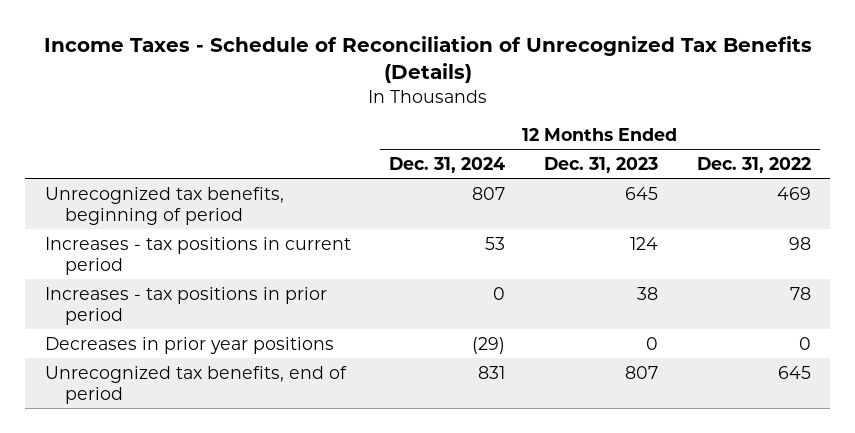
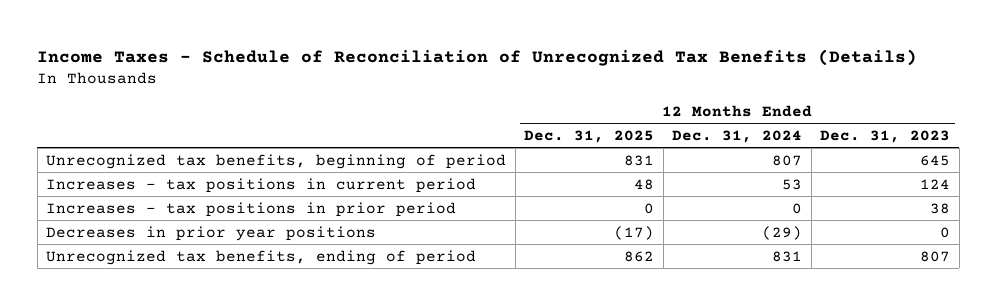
- | 12 Months Ended Dec. 31, 2024 | 12 Months Ended Dec. 31, 2023 | 12 Months Ended Dec. 31, 2022
+ | 12 Months Ended Dec. 31, 2025 | 12 Months Ended Dec. 31, 2024 | 12 Months Ended Dec. 31, 2023
- Unrecognized tax benefits, end of period | 831 | 807 | 645
+ Unrecognized tax benefits, ending of period | 862 | 831 | 807

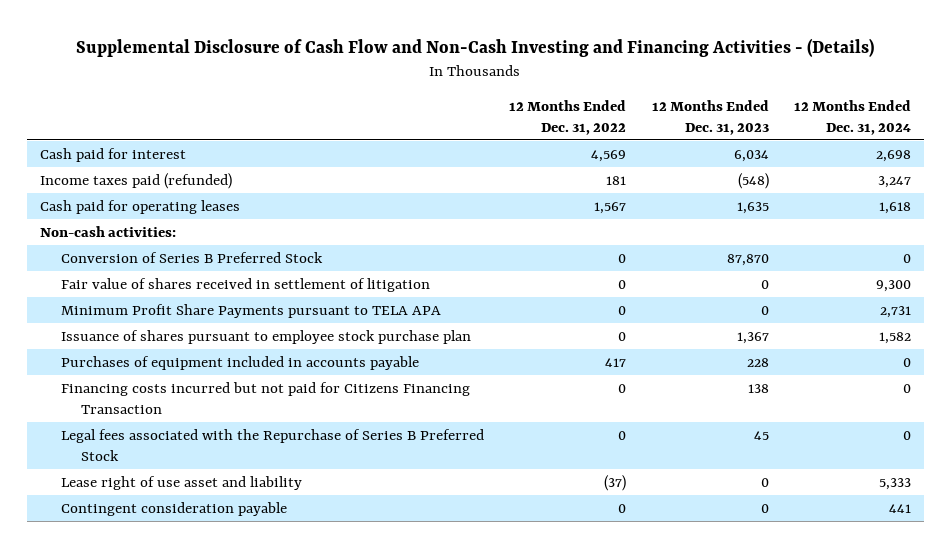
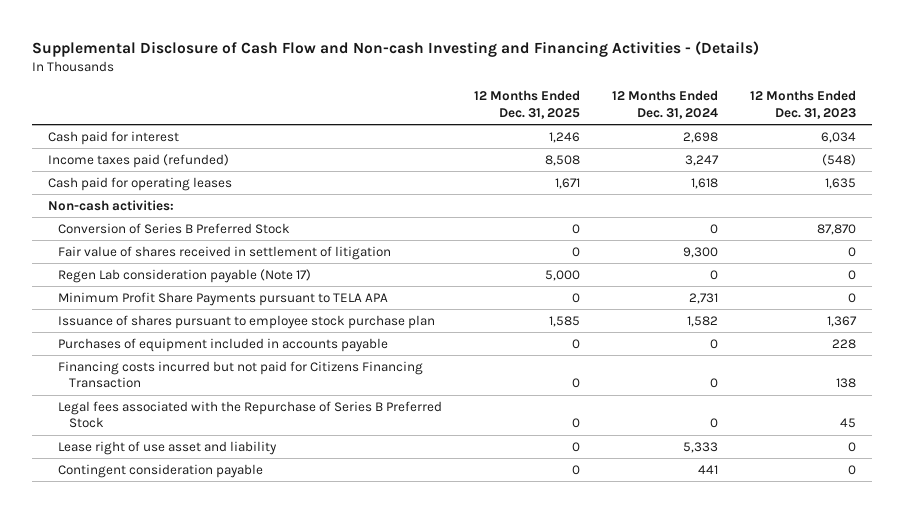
- Supplemental Disclosure of Cash Flow and Non-Cash Investing and Financing Activities - (Details)
+ Supplemental Disclosure of Cash Flow and Non-cash Investing and Financing Activities - (Details)
- | 12 Months Ended Dec. 31, 2022 | 12 Months Ended Dec. 31, 2023 | 12 Months Ended Dec. 31, 2024
+ | 12 Months Ended Dec. 31, 2025 | 12 Months Ended Dec. 31, 2024 | 12 Months Ended Dec. 31, 2023
+ Regen Lab consideration payable (Note 17) | 5,000 | 0 | 0

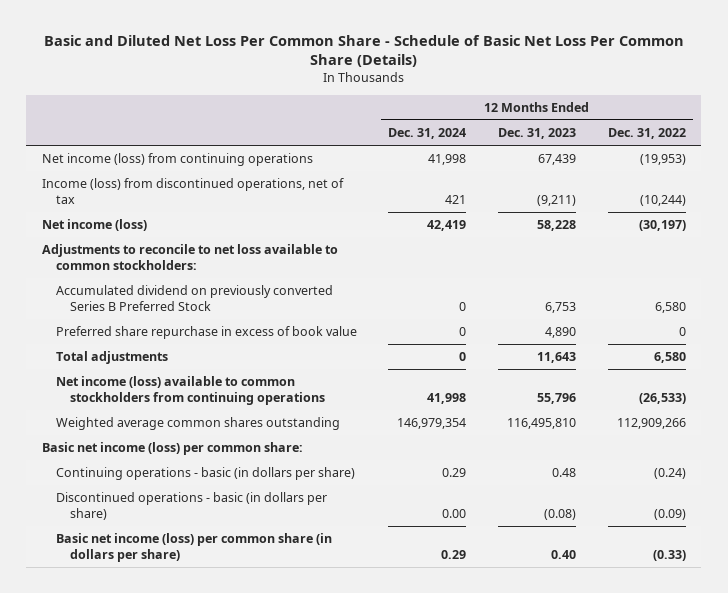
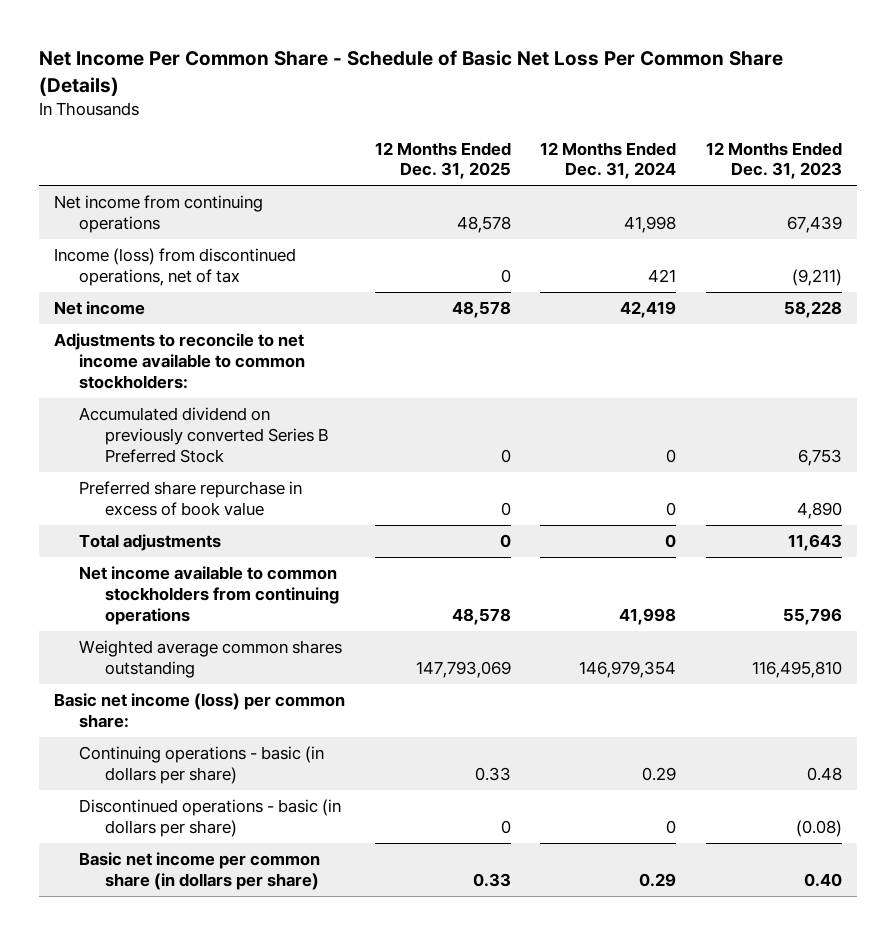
- Basic and Diluted Net Loss Per Common Share - Schedule of Basic Net Loss Per Common Share (Details)
+ Net Income Per Common Share - Schedule of Basic Net Loss Per Common Share (Details)
- | 12 Months Ended Dec. 31, 2024 | 12 Months Ended Dec. 31, 2023 | 12 Months Ended Dec. 31, 2022
+ | 12 Months Ended Dec. 31, 2025 | 12 Months Ended Dec. 31, 2024 | 12 Months Ended Dec. 31, 2023
- Net income (loss) from continuing operations | 41,998 | 67,439 | (19,953)
+ Net income from continuing operations | 48,578 | 41,998 | 67,439
- Net income (loss) | 42,419 | 58,228 | (30,197)
- Adjustments to reconcile to net loss available to common stockholders:
+ Net income | 48,578 | 42,419 | 58,228
+ Adjustments to reconcile to net income available to common stockholders:
- Net income (loss) available to common stockholders from continuing operations | 41,998 | 55,796 | (26,533)
+ Net income available to common stockholders from continuing operations | 48,578 | 41,998 | 55,796
- Discontinued operations - basic (in dollars per share) | 0.00 | (0.08) | (0.09)
- Basic net income (loss) per common share (in dollars per share) | 0.29 | 0.40 | (0.33)
+ Discontinued operations - basic (in dollars per share) | 0 | 0 | (0.08)
+ Basic net income per common share (in dollars per share) | 0.33 | 0.29 | 0.40

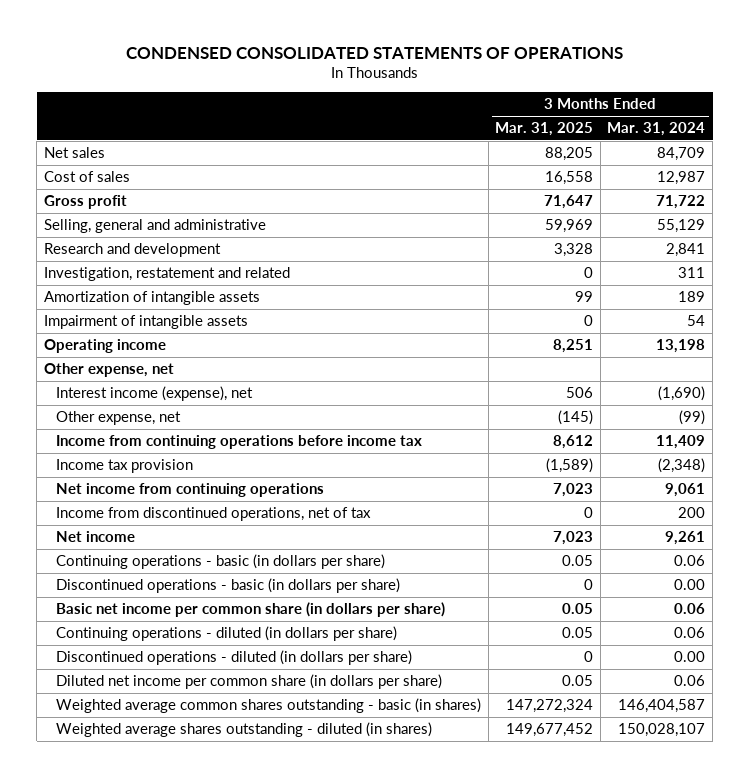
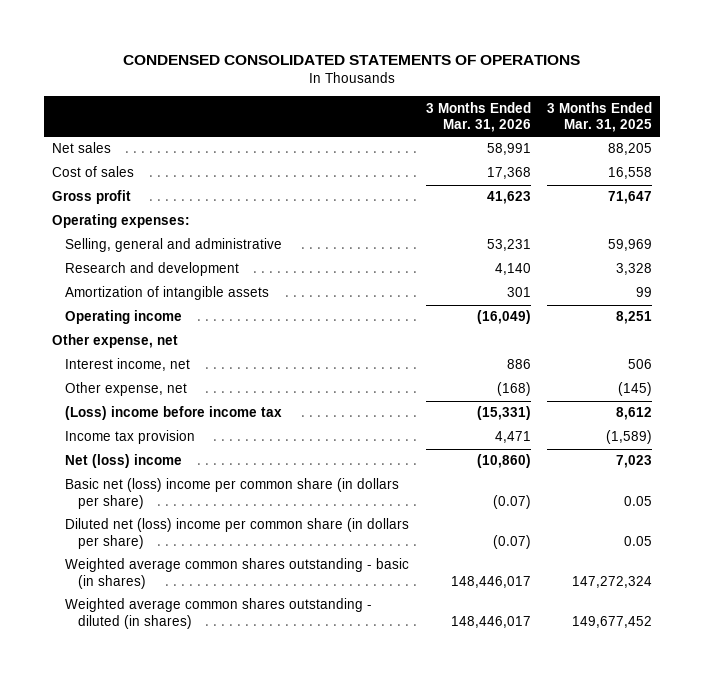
- | 3 Months Ended Mar. 31, 2025 | 3 Months Ended Mar. 31, 2024
+ | 3 Months Ended Mar. 31, 2026 | 3 Months Ended Mar. 31, 2025
+ Operating expenses:
- Investigation, restatement and related | 0 | 311
- Impairment of intangible assets | 0 | 54
- Interest income (expense), net | 506 | (1,690)
+ Interest income, net | 886 | 506
- Income from continuing operations before income tax | 8,612 | 11,409
+ (Loss) income before income tax | (15,331) | 8,612
- Net income from continuing operations | 7,023 | 9,061
- Income from discontinued operations, net of tax | 0 | 200
- Net income | 7,023 | 9,261
- Continuing operations - basic (in dollars per share) | 0.05 | 0.06
- Discontinued operations - basic (in dollars per share) | 0 | 0.00
- Basic net income per common share (in dollars per share) | 0.05 | 0.06
- Continuing operations - diluted (in dollars per share) | 0.05 | 0.06
- Discontinued operations - diluted (in dollars per share) | 0 | 0.00
- Diluted net income per common share (in dollars per share) | 0.05 | 0.06
+ Net (loss) income | (10,860) | 7,023
+ Basic net (loss) income per common share (in dollars per share) | (0.07) | 0.05
+ Diluted net (loss) income per common share (in dollars per share) | (0.07) | 0.05
- Weighted average shares outstanding - diluted (in shares) | 149,677,452 | 150,028,107
+ Weighted average common shares outstanding - diluted (in shares) | 148,446,017 | 149,677,452

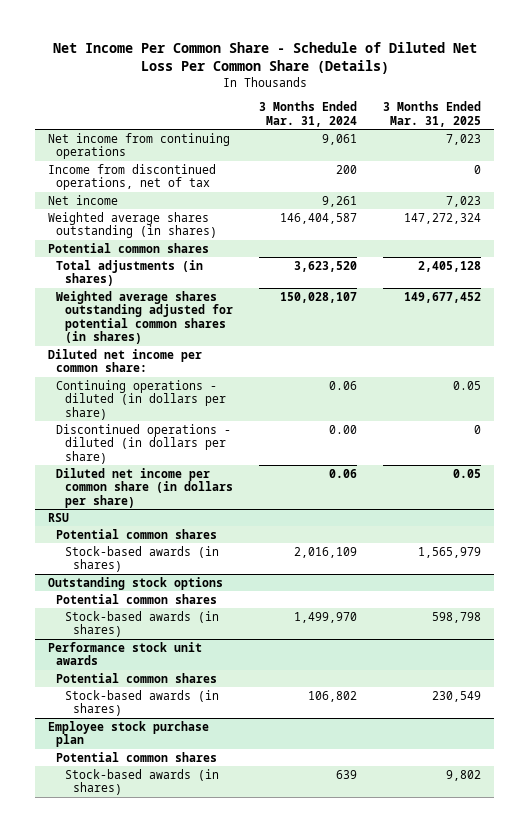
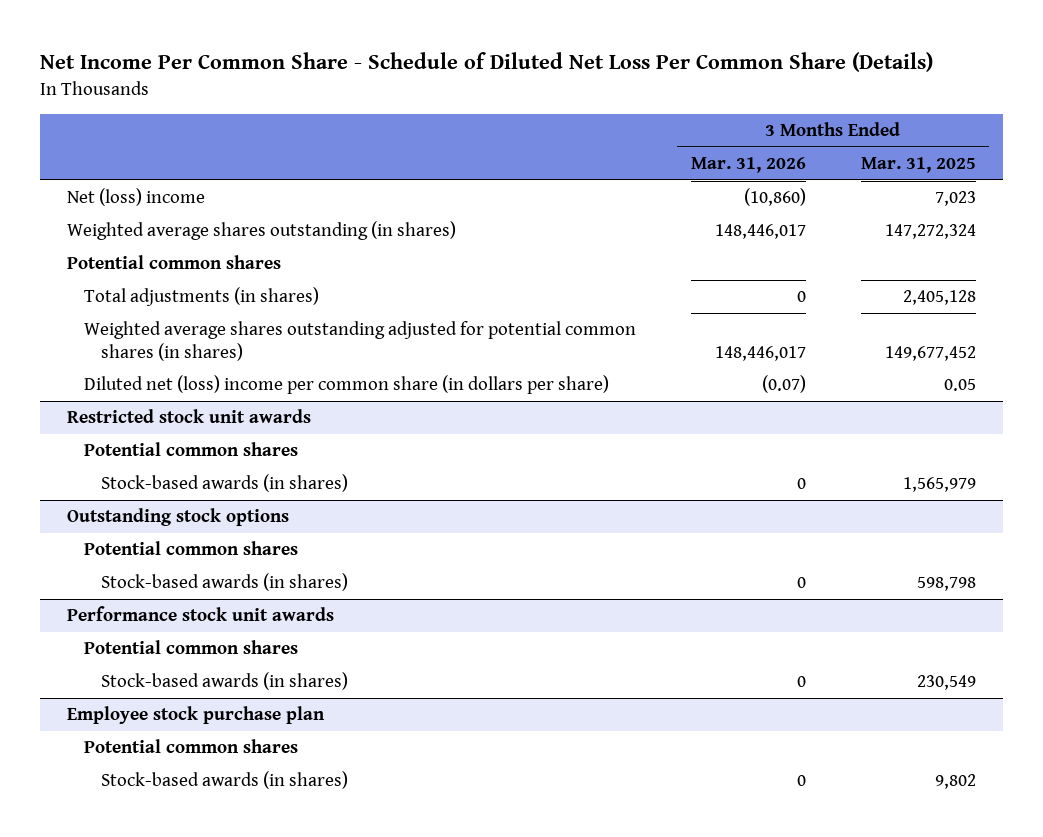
- | 3 Months Ended Mar. 31, 2024 | 3 Months Ended Mar. 31, 2025
+ | 3 Months Ended Mar. 31, 2026 | 3 Months Ended Mar. 31, 2025
- Net income from continuing operations | 9,061 | 7,023
- Income from discontinued operations, net of tax | 200 | 0
- Net income | 9,261 | 7,023
+ Net (loss) income | (10,860) | 7,023
- Diluted net income per common share:
- Continuing operations - diluted (in dollars per share) | 0.06 | 0.05
- Discontinued operations - diluted (in dollars per share) | 0.00 | 0
- Diluted net income per common share (in dollars per share) | 0.06 | 0.05
- RSU
+ Diluted net (loss) income per common share (in dollars per share) | (0.07) | 0.05
+ Restricted stock unit awards

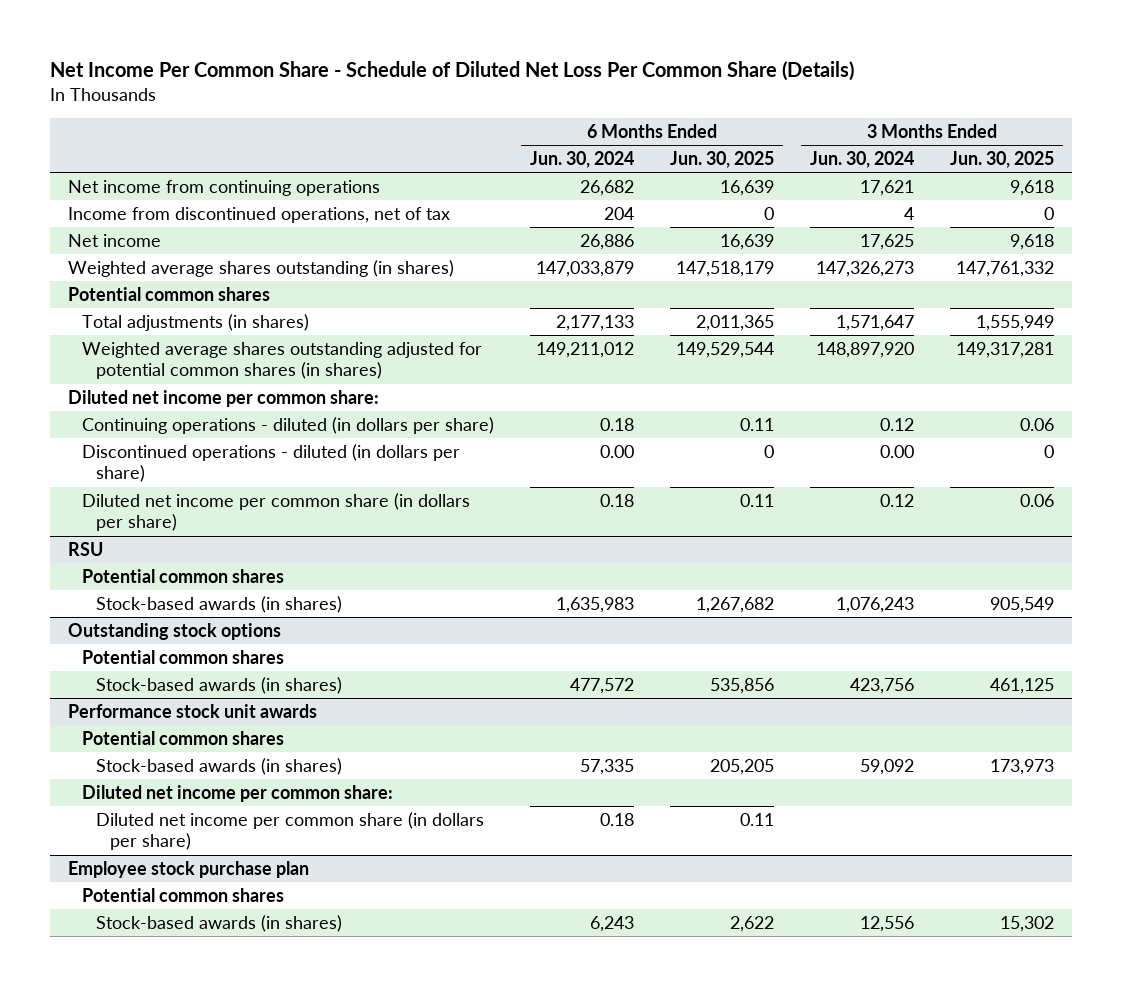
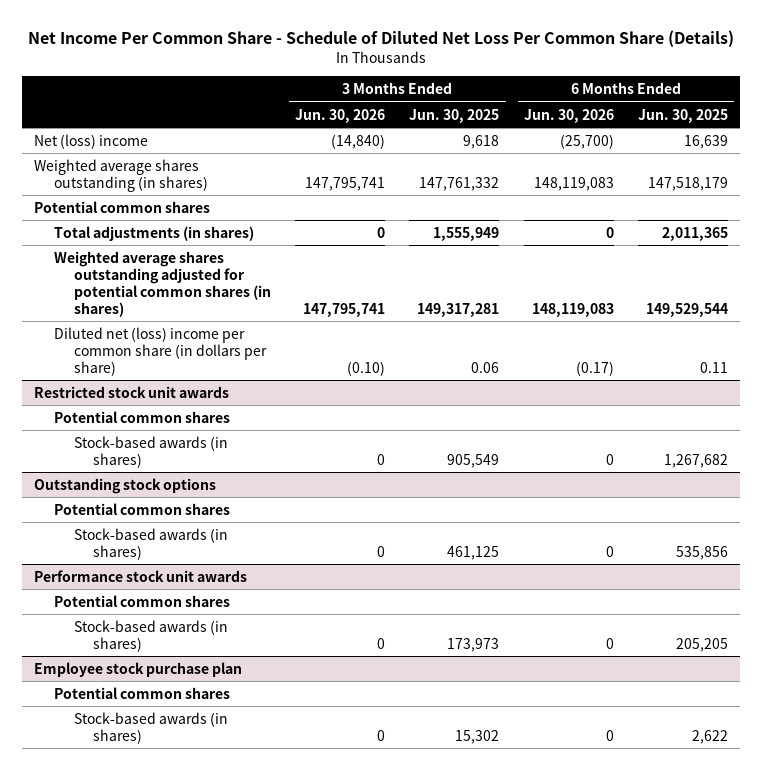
- | 6 Months Ended Jun. 30, 2024 | 6 Months Ended Jun. 30, 2025 | 3 Months Ended Jun. 30, 2024 | 3 Months Ended Jun. 30, 2025
+ | 3 Months Ended Jun. 30, 2026 | 3 Months Ended Jun. 30, 2025 | 6 Months Ended Jun. 30, 2026 | 6 Months Ended Jun. 30, 2025
- Net income from continuing operations | 26,682 | 16,639 | 17,621 | 9,618
- Income from discontinued operations, net of tax | 204 | 0 | 4 | 0
- Net income | 26,886 | 16,639 | 17,625 | 9,618
+ Net (loss) income | (14,840) | 9,618 | (25,700) | 16,639
- Diluted net income per common share:
- Continuing operations - diluted (in dollars per share) | 0.18 | 0.11 | 0.12 | 0.06
- Discontinued operations - diluted (in dollars per share) | 0.00 | 0 | 0.00 | 0
- Diluted net income per common share (in dollars per share) | 0.18 | 0.11 | 0.12 | 0.06
- RSU
+ Diluted net (loss) income per common share (in dollars per share) | (0.10) | 0.06 | (0.17) | 0.11
+ Restricted stock unit awards
@ Performance stock unit awards
- Diluted net income per common share:
- Diluted net income per common share (in dollars per share) | 0.18 | 0.11 | |

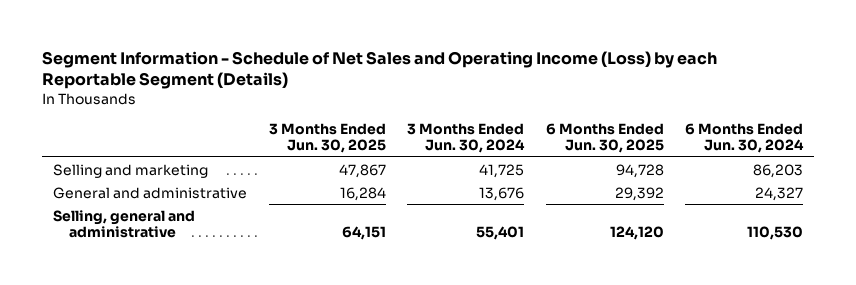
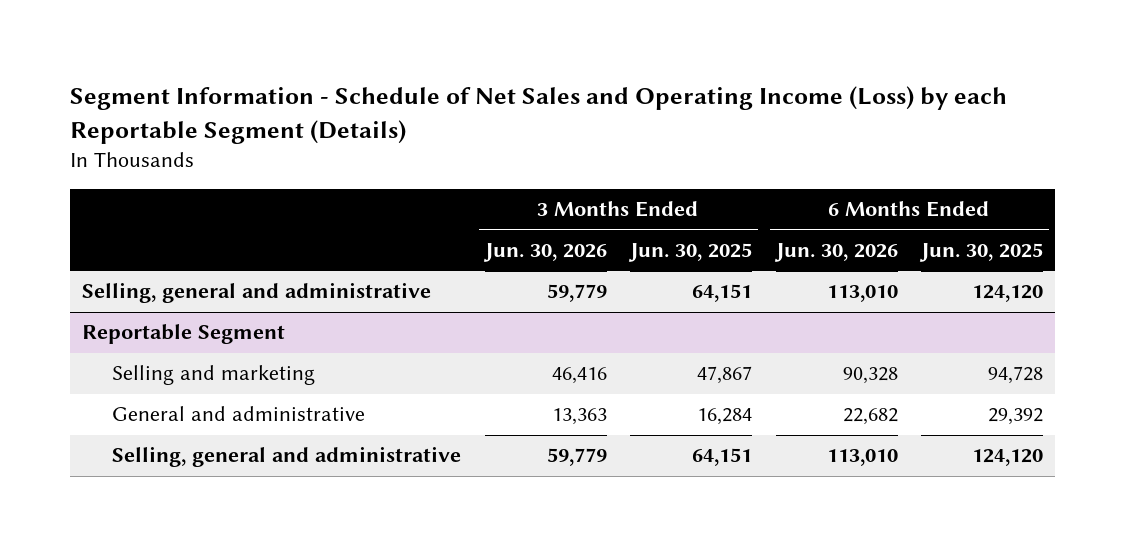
- | 3 Months Ended Jun. 30, 2025 | 3 Months Ended Jun. 30, 2024 | 6 Months Ended Jun. 30, 2025 | 6 Months Ended Jun. 30, 2024
+ | 3 Months Ended Jun. 30, 2026 | 3 Months Ended Jun. 30, 2025 | 6 Months Ended Jun. 30, 2026 | 6 Months Ended Jun. 30, 2025
+ Selling, general and administrative | 59,779 | 64,151 | 113,010 | 124,120
+ Reportable Segment

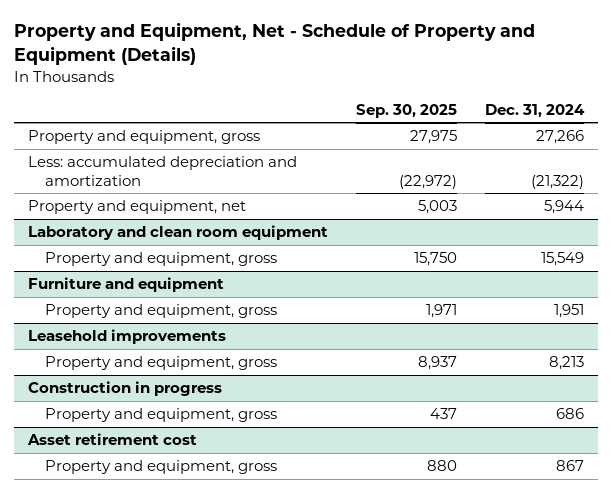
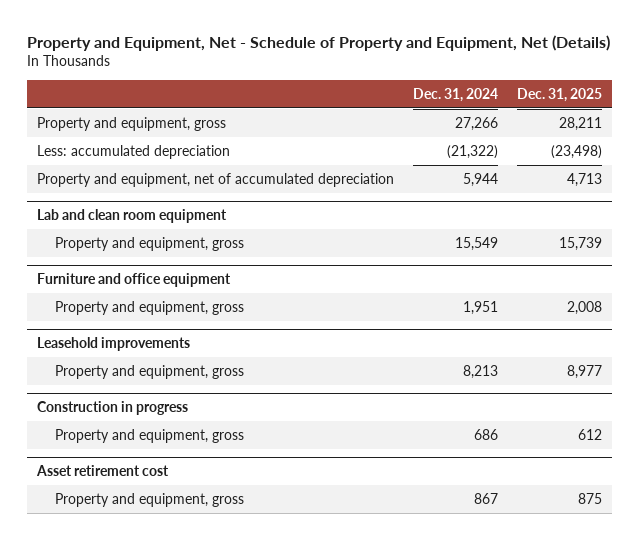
- Property and Equipment, Net - Schedule of Property and Equipment (Details)
+ Property and Equipment, Net - Schedule of Property and Equipment, Net (Details)
- | Sep. 30, 2025 | Dec. 31, 2024
+ | Dec. 31, 2024 | Dec. 31, 2025
- Less: accumulated depreciation and amortization | (22,972) | (21,322)
- Property and equipment, net | 5,003 | 5,944
- Laboratory and clean room equipment
+ Less: accumulated depreciation | (21,322) | (23,498)
+ Property and equipment, net of accumulated depreciation | 5,944 | 4,713
+ Lab and clean room equipment
- Furniture and equipment
+ Furniture and office equipment

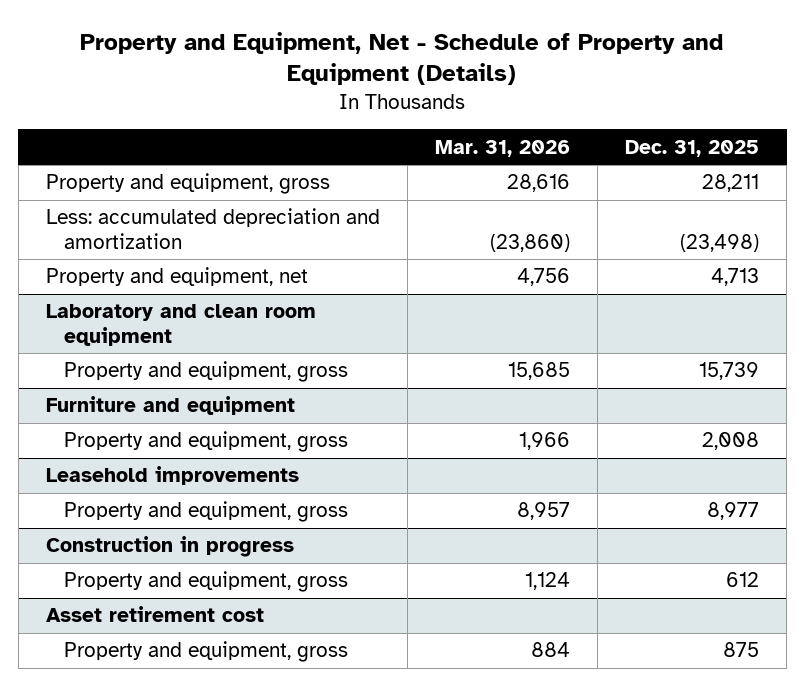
- Property and Equipment, Net - Schedule of Property and Equipment, Net (Details)
+ Property and Equipment, Net - Schedule of Property and Equipment (Details)
- | Dec. 31, 2024 | Dec. 31, 2025
+ | Mar. 31, 2026 | Dec. 31, 2025
- Less: accumulated depreciation | (21,322) | (23,498)
- Property and equipment, net of accumulated depreciation | 5,944 | 4,713
- Lab and clean room equipment
+ Less: accumulated depreciation and amortization | (23,860) | (23,498)
+ Property and equipment, net | 4,756 | 4,713
+ Laboratory and clean room equipment
- Furniture and office equipment
+ Furniture and equipment

